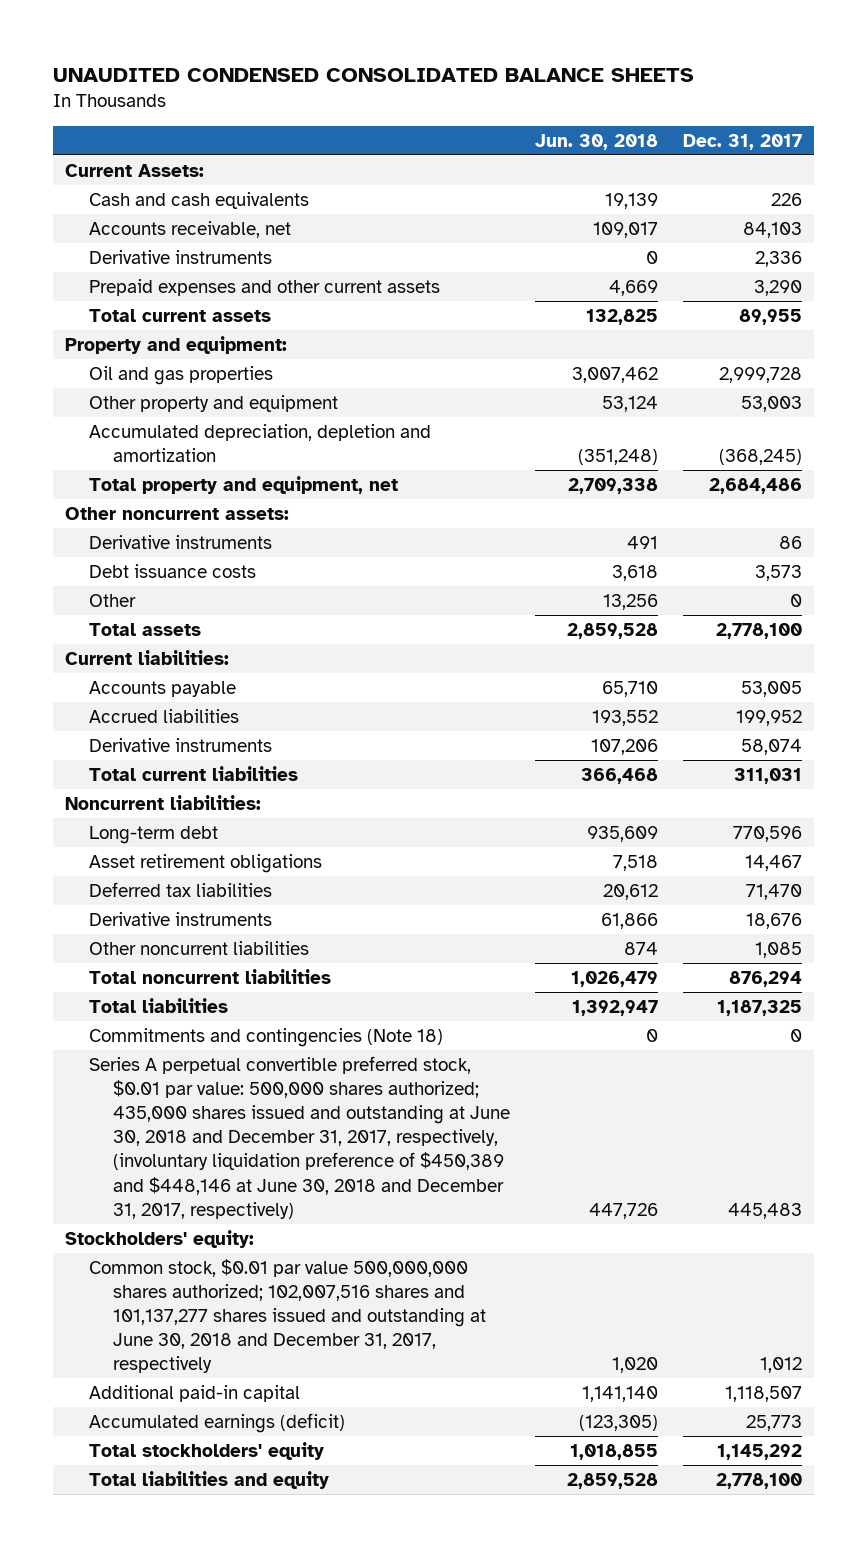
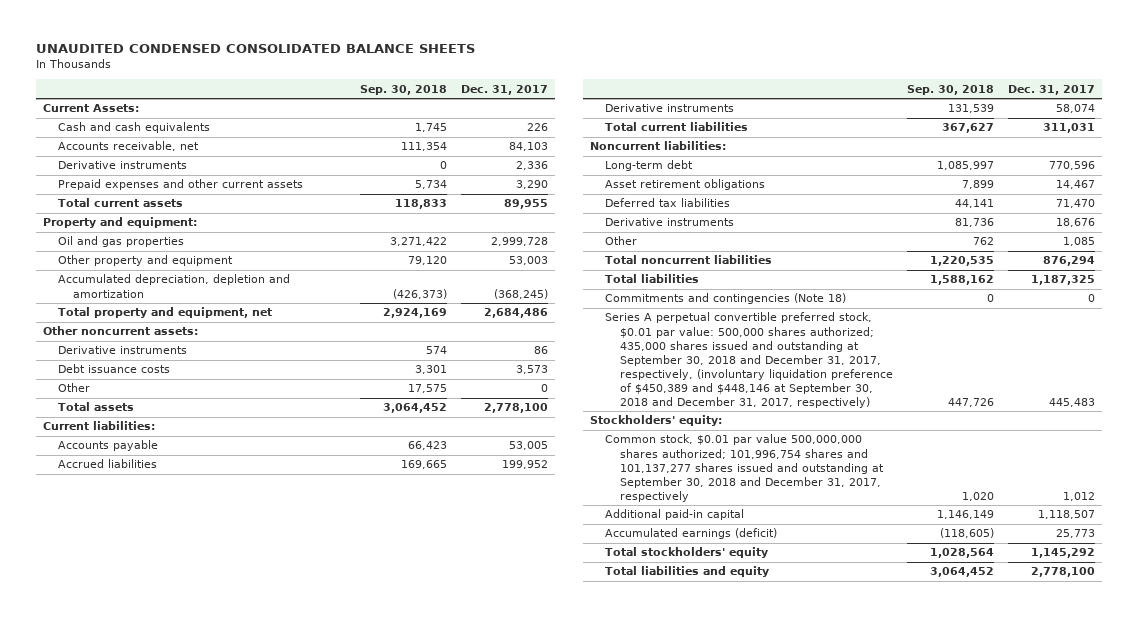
- | Jun. 30, 2018 | Dec. 31, 2017
+ | Sep. 30, 2018 | Dec. 31, 2017
- Other noncurrent liabilities | 874 | 1,085
+ Other | 762 | 1,085
- Series A perpetual convertible preferred stock, $0.01 par value: 500,000 shares authorized; 435,000 shares issued and outstanding at June 30, 2018 and December 31, 2017, respectively, (involuntary liquidation preference of $450,389 and $448,146 at June 30, 2018 and December 31, 2017, respectively) | 447,726 | 445,483
+ Series A perpetual convertible preferred stock, $0.01 par value: 500,000 shares authorized; 435,000 shares issued and outstanding at September 30, 2018 and December 31, 2017, respectively, (involuntary liquidation preference of $450,389 and $448,146 at September 30, 2018 and December 31, 2017, respectively) | 447,726 | 445,483
- Common stock, $0.01 par value 500,000,000 shares authorized; 102,007,516 shares and 101,137,277 shares issued and outstanding at June 30, 2018 and December 31, 2017, respectively | 1,020 | 1,012
+ Common stock, $0.01 par value 500,000,000 shares authorized; 101,996,754 shares and 101,137,277 shares issued and outstanding at September 30, 2018 and December 31, 2017, respectively | 1,020 | 1,012

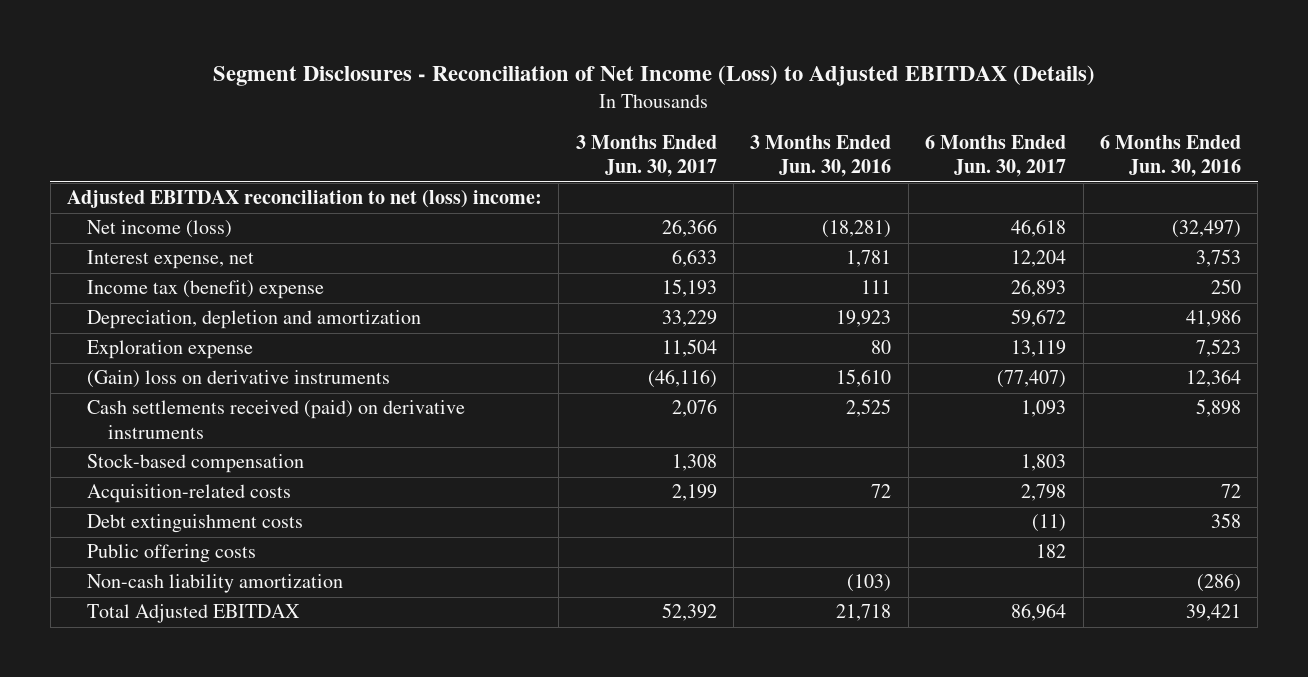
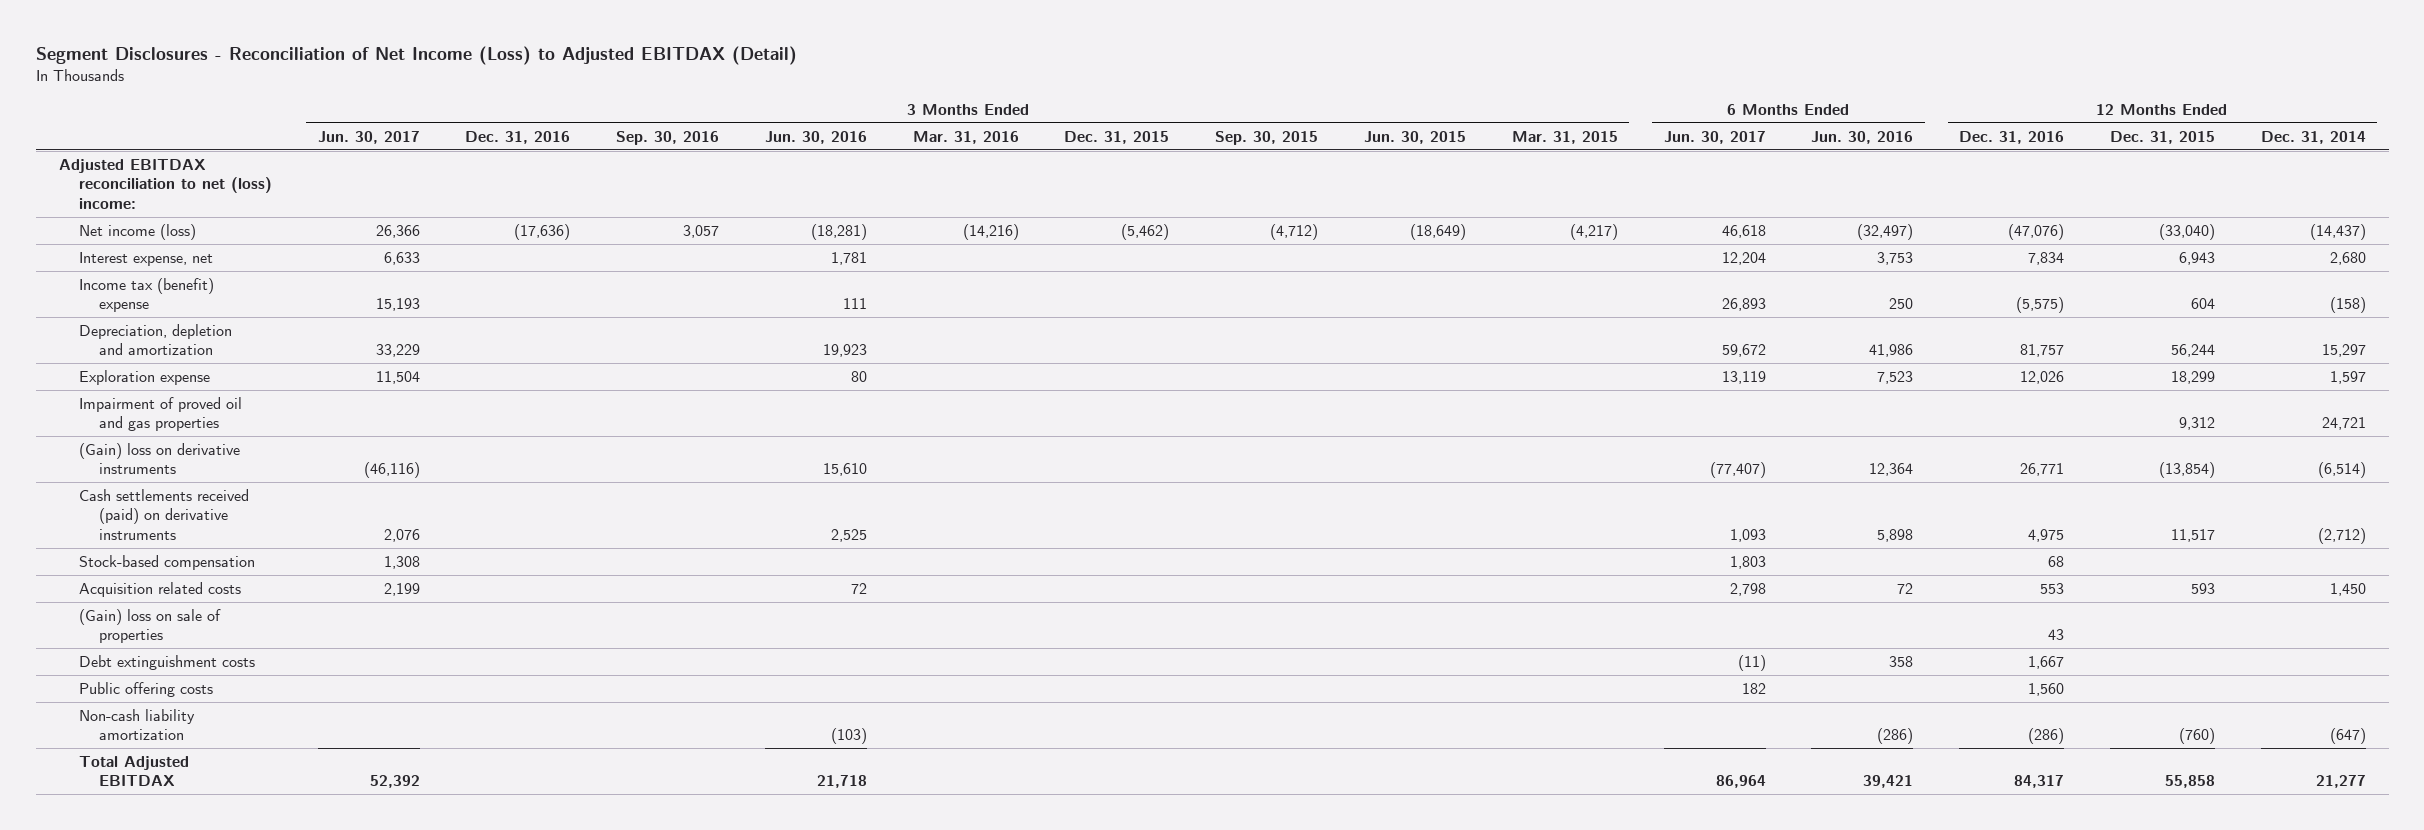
- Segment Disclosures - Reconciliation of Net Income (Loss) to Adjusted EBITDAX (Details)
+ Segment Disclosures - Reconciliation of Net Income (Loss) to Adjusted EBITDAX (Detail)
- | 3 Months Ended Jun. 30, 2017 | 3 Months Ended Jun. 30, 2016 | 6 Months Ended Jun. 30, 2017 | 6 Months Ended Jun. 30, 2016
+ | 3 Months Ended Jun. 30, 2017 | 3 Months Ended Dec. 31, 2016 | 3 Months Ended Sep. 30, 2016 | 3 Months Ended Jun. 30, 2016 | 3 Months Ended Mar. 31, 2016 | 3 Months Ended Dec. 31, 2015 | 3 Months Ended Sep. 30, 2015 | 3 Months Ended Jun. 30, 2015 | 3 Months Ended Mar. 31, 2015 | 6 Months Ended Jun. 30, 2017 | 6 Months Ended Jun. 30, 2016 | 12 Months Ended Dec. 31, 2016 | 12 Months Ended Dec. 31, 2015 | 12 Months Ended Dec. 31, 2014
+ Impairment of proved oil and gas properties | | | | | | | | | | | | | 9,312 | 24,721
- Acquisition-related costs | 2,199 | 72 | 2,798 | 72
+ Acquisition related costs | 2,199 | | | 72 | | | | | | 2,798 | 72 | 553 | 593 | 1,450
+ (Gain) loss on sale of properties | | | | | | | | | | | | 43 | |

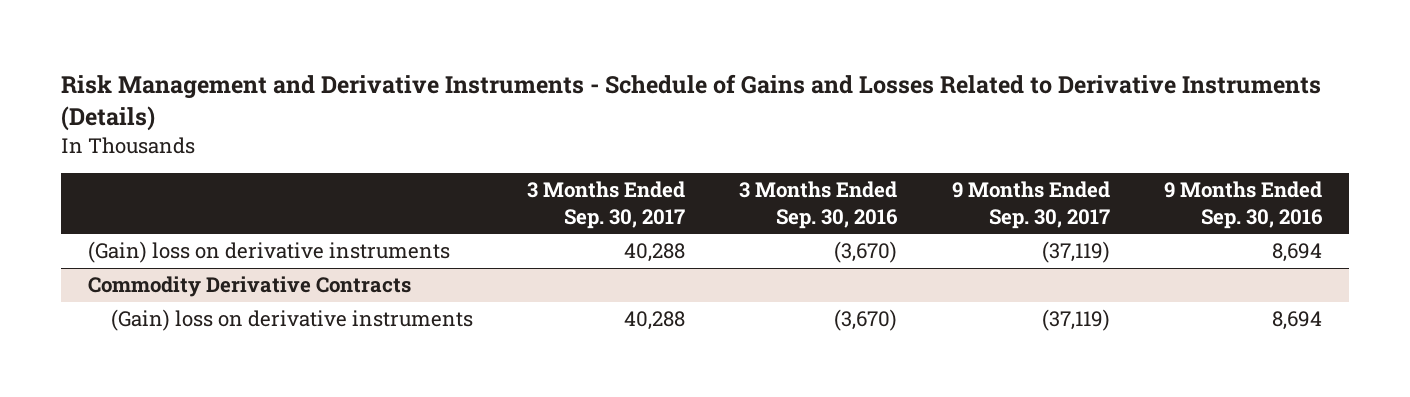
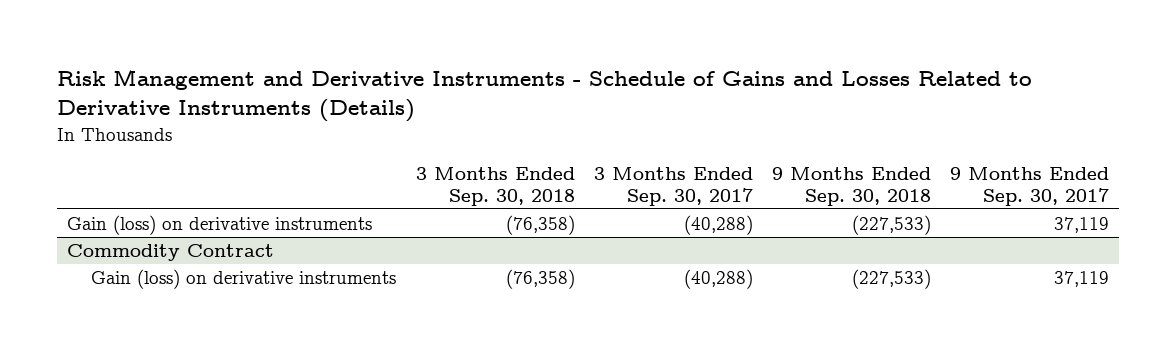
- | 3 Months Ended Sep. 30, 2017 | 3 Months Ended Sep. 30, 2016 | 9 Months Ended Sep. 30, 2017 | 9 Months Ended Sep. 30, 2016
+ | 3 Months Ended Sep. 30, 2018 | 3 Months Ended Sep. 30, 2017 | 9 Months Ended Sep. 30, 2018 | 9 Months Ended Sep. 30, 2017
- (Gain) loss on derivative instruments | 40,288 | (3,670) | (37,119) | 8,694
- Commodity Derivative Contracts
- (Gain) loss on derivative instruments | 40,288 | (3,670) | (37,119) | 8,694
+ Gain (loss) on derivative instruments | (76,358) | (40,288) | (227,533) | 37,119
+ Commodity Contract
+ Gain (loss) on derivative instruments | (76,358) | (40,288) | (227,533) | 37,119

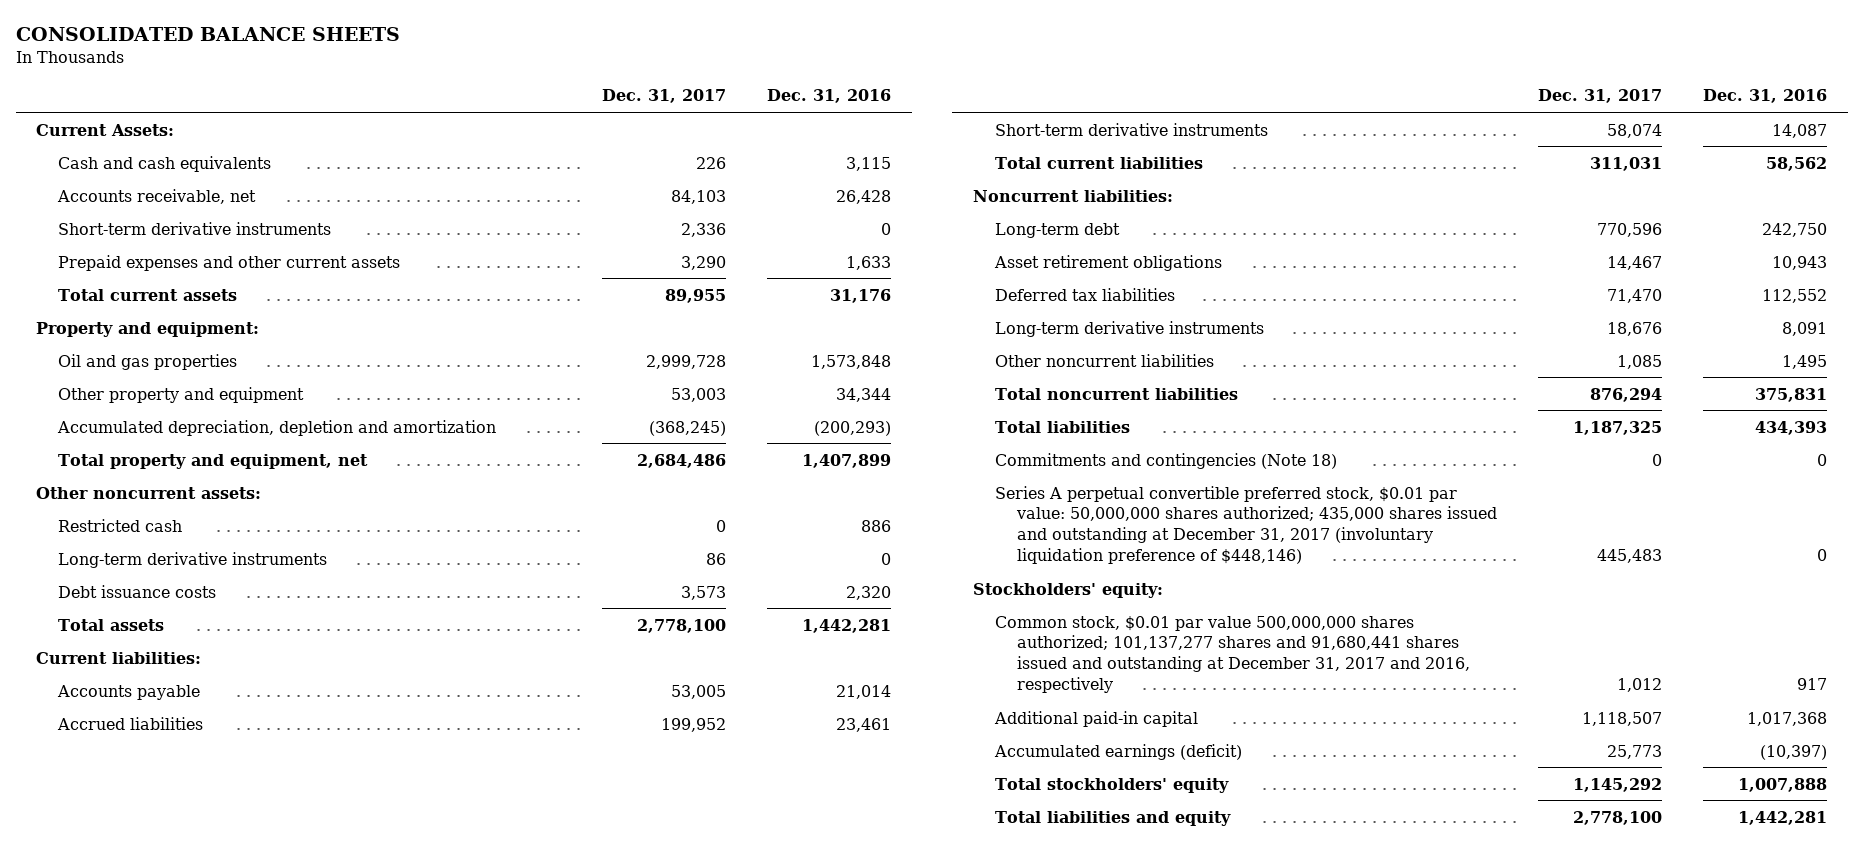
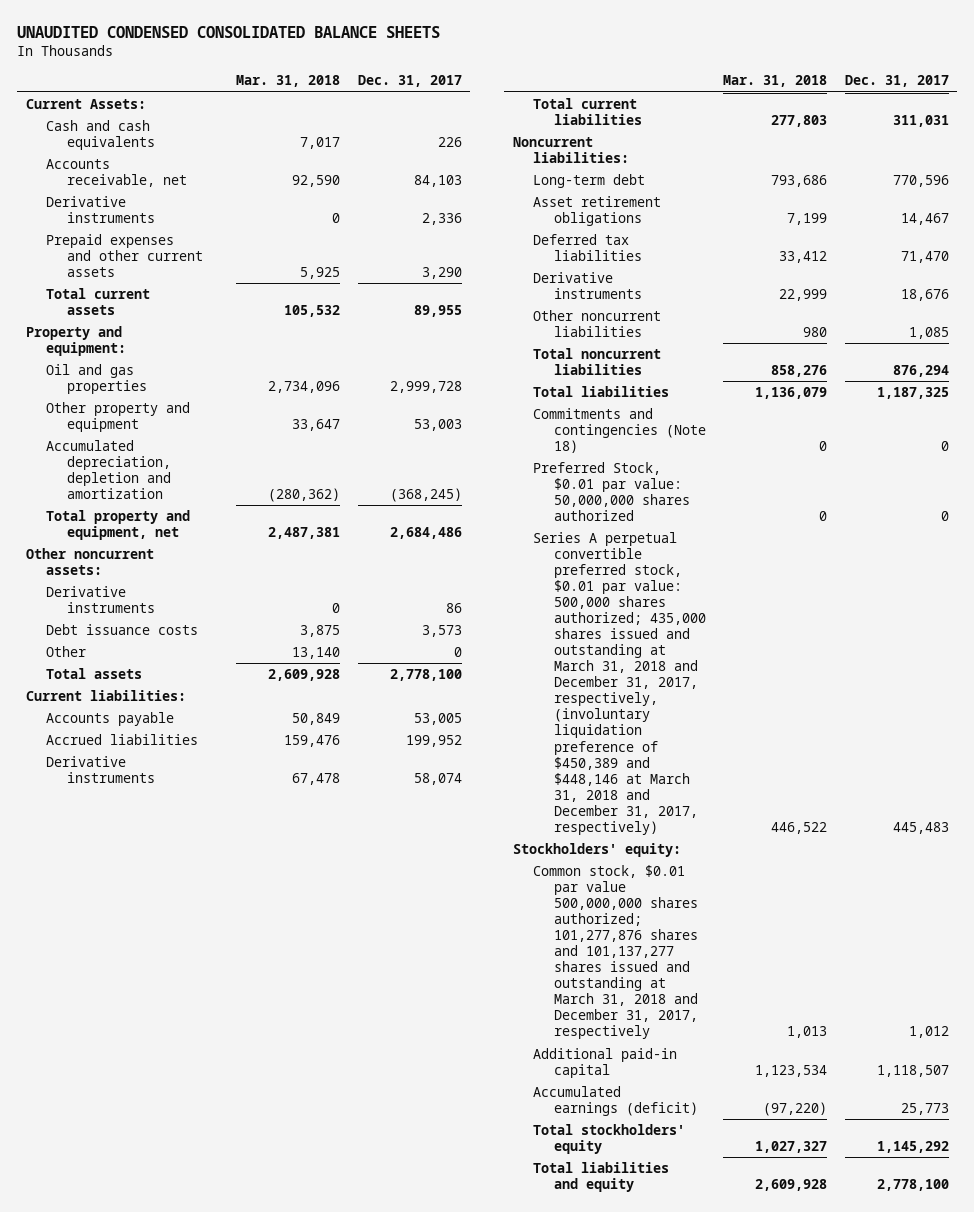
- CONSOLIDATED BALANCE SHEETS
+ UNAUDITED CONDENSED CONSOLIDATED BALANCE SHEETS
- | Dec. 31, 2017 | Dec. 31, 2016
+ | Mar. 31, 2018 | Dec. 31, 2017
- Short-term derivative instruments | 2,336 | 0
+ Derivative instruments | 0 | 2,336
- Restricted cash | 0 | 886
- Long-term derivative instruments | 86 | 0
+ Derivative instruments | 0 | 86
+ Other | 13,140 | 0
- Short-term derivative instruments | 58,074 | 14,087
+ Derivative instruments | 67,478 | 58,074
- Long-term derivative instruments | 18,676 | 8,091
+ Derivative instruments | 22,999 | 18,676
- Series A perpetual convertible preferred stock, $0.01 par value: 50,000,000 shares authorized; 435,000 shares issued and outstanding at December 31, 2017 (involuntary liquidation preference of $448,146) | 445,483 | 0
+ Preferred Stock, $0.01 par value: 50,000,000 shares authorized | 0 | 0
+ Series A perpetual convertible preferred stock, $0.01 par value: 500,000 shares authorized; 435,000 shares issued and outstanding at March 31, 2018 and December 31, 2017, respectively, (involuntary liquidation preference of $450,389 and $448,146 at March 31, 2018 and December 31, 2017, respectively) | 446,522 | 445,483
- Common stock, $0.01 par value 500,000,000 shares authorized; 101,137,277 shares and 91,680,441 shares issued and outstanding at December 31, 2017 and 2016, respectively | 1,012 | 917
+ Common stock, $0.01 par value 500,000,000 shares authorized; 101,277,876 shares and 101,137,277 shares issued and outstanding at March 31, 2018 and December 31, 2017, respectively | 1,013 | 1,012

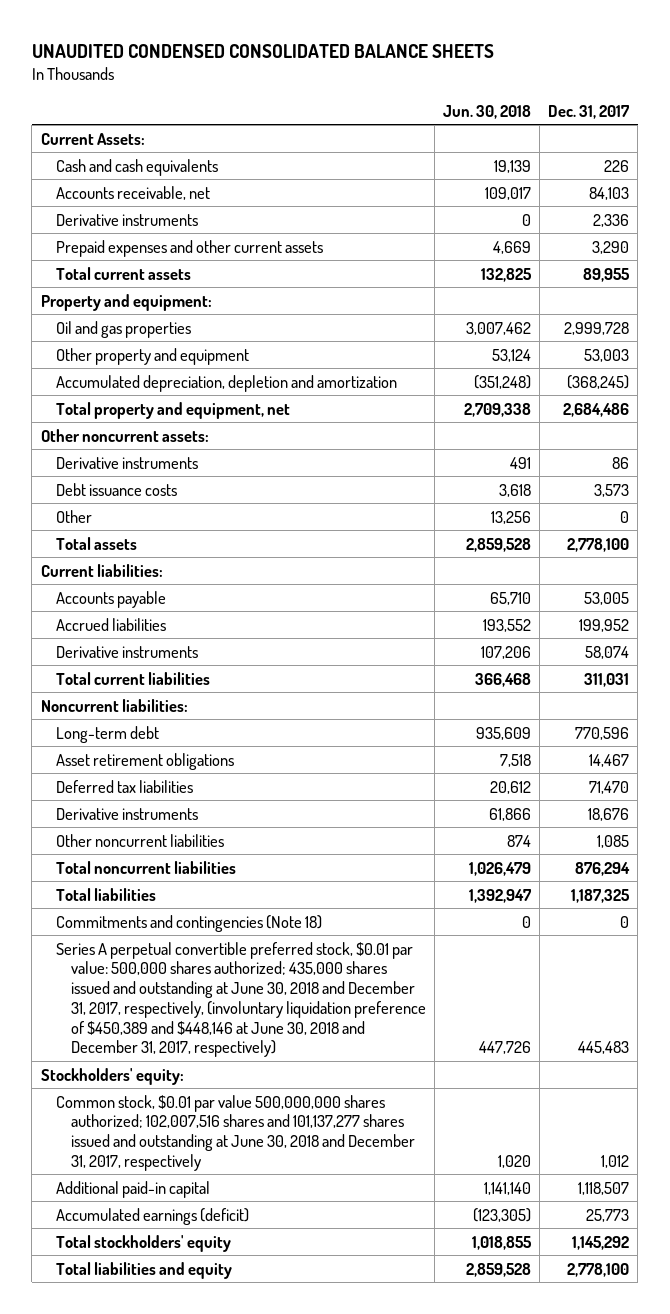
- | Mar. 31, 2018 | Dec. 31, 2017
+ | Jun. 30, 2018 | Dec. 31, 2017
- Preferred Stock, $0.01 par value: 50,000,000 shares authorized | 0 | 0
- Series A perpetual convertible preferred stock, $0.01 par value: 500,000 shares authorized; 435,000 shares issued and outstanding at March 31, 2018 and December 31, 2017, respectively, (involuntary liquidation preference of $450,389 and $448,146 at March 31, 2018 and December 31, 2017, respectively) | 446,522 | 445,483
+ Series A perpetual convertible preferred stock, $0.01 par value: 500,000 shares authorized; 435,000 shares issued and outstanding at June 30, 2018 and December 31, 2017, respectively, (involuntary liquidation preference of $450,389 and $448,146 at June 30, 2018 and December 31, 2017, respectively) | 447,726 | 445,483
- Common stock, $0.01 par value 500,000,000 shares authorized; 101,277,876 shares and 101,137,277 shares issued and outstanding at March 31, 2018 and December 31, 2017, respectively | 1,013 | 1,012
+ Common stock, $0.01 par value 500,000,000 shares authorized; 102,007,516 shares and 101,137,277 shares issued and outstanding at June 30, 2018 and December 31, 2017, respectively | 1,020 | 1,012

